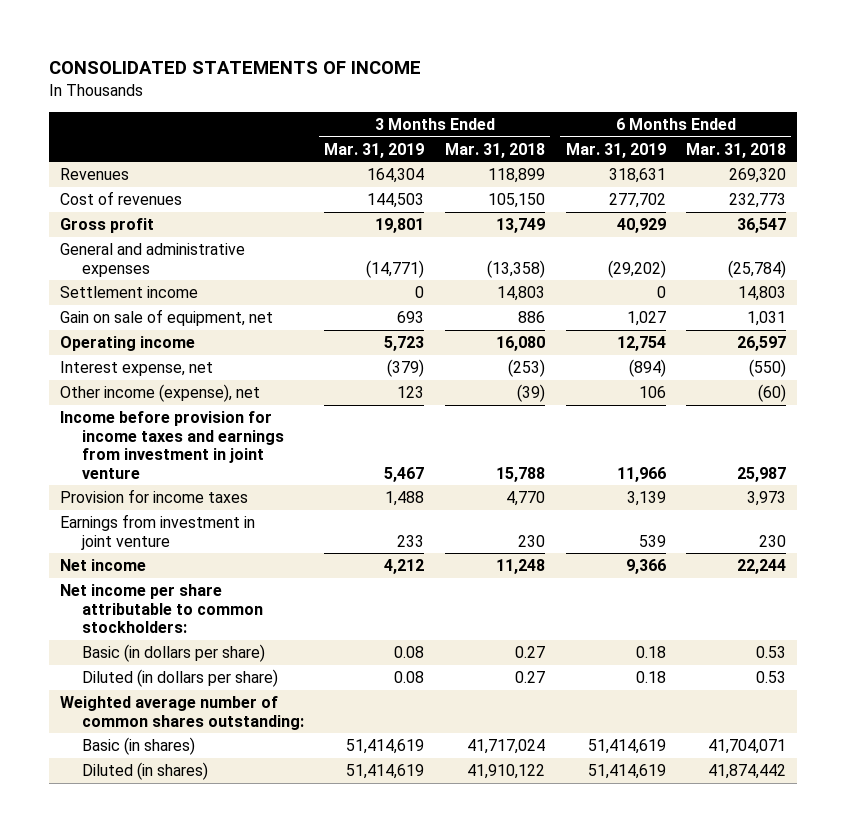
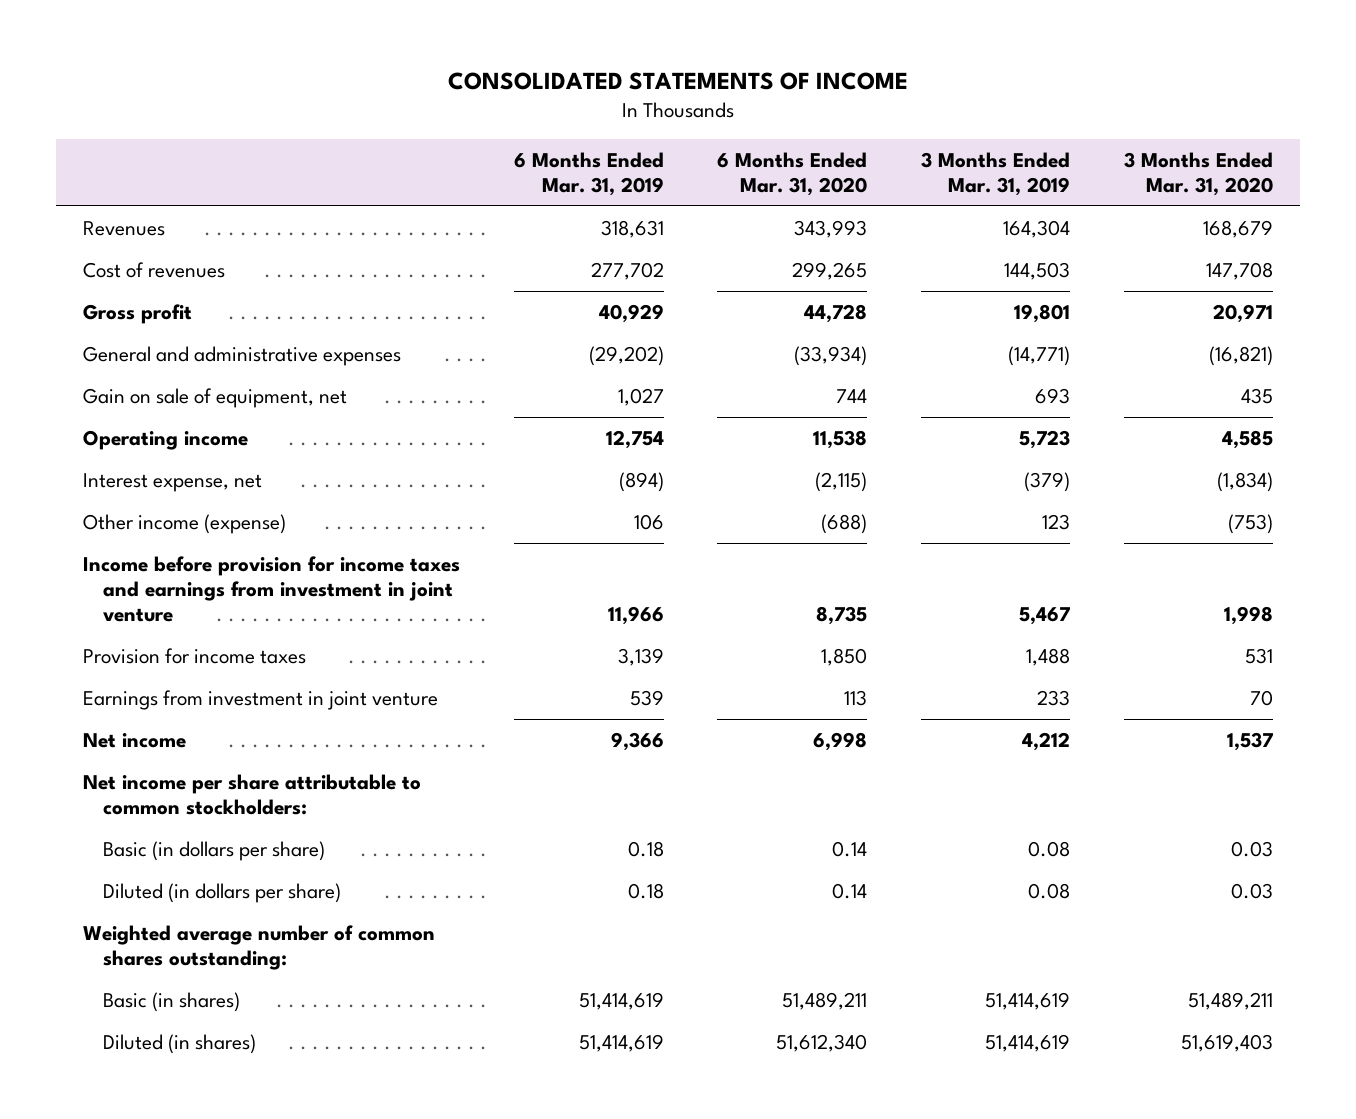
- | 3 Months Ended Mar. 31, 2019 | 3 Months Ended Mar. 31, 2018 | 6 Months Ended Mar. 31, 2019 | 6 Months Ended Mar. 31, 2018
+ | 6 Months Ended Mar. 31, 2019 | 6 Months Ended Mar. 31, 2020 | 3 Months Ended Mar. 31, 2019 | 3 Months Ended Mar. 31, 2020
- Settlement income | 0 | 14,803 | 0 | 14,803
- Other income (expense), net | 123 | (39) | 106 | (60)
+ Other income (expense) | 106 | (688) | 123 | (753)

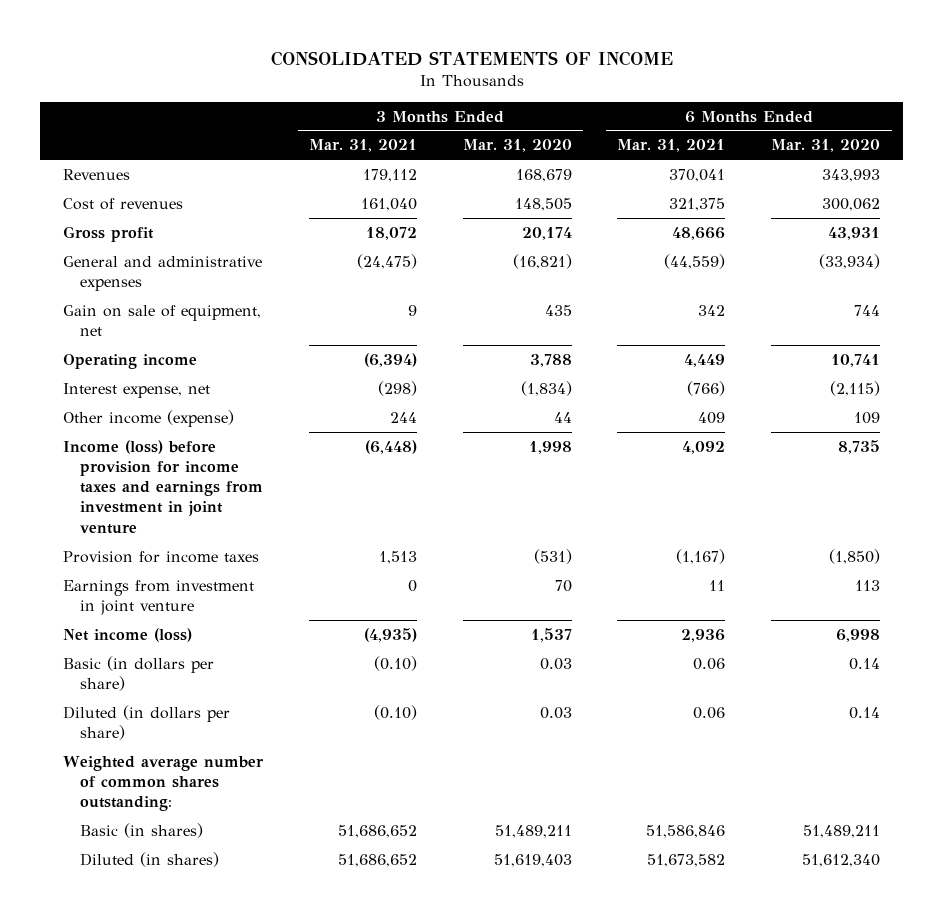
- | 6 Months Ended Mar. 31, 2019 | 6 Months Ended Mar. 31, 2020 | 3 Months Ended Mar. 31, 2019 | 3 Months Ended Mar. 31, 2020
+ | 3 Months Ended Mar. 31, 2021 | 3 Months Ended Mar. 31, 2020 | 6 Months Ended Mar. 31, 2021 | 6 Months Ended Mar. 31, 2020
- Cost of revenues | 277,702 | 299,265 | 144,503 | 147,708
- Gross profit | 40,929 | 44,728 | 19,801 | 20,971
+ Cost of revenues | 161,040 | 148,505 | 321,375 | 300,062
+ Gross profit | 18,072 | 20,174 | 48,666 | 43,931
- Operating income | 12,754 | 11,538 | 5,723 | 4,585
+ Operating income | (6,394) | 3,788 | 4,449 | 10,741
- Other income (expense) | 106 | (688) | 123 | (753)
- Income before provision for income taxes and earnings from investment in joint venture | 11,966 | 8,735 | 5,467 | 1,998
- Provision for income taxes | 3,139 | 1,850 | 1,488 | 531
+ Other income (expense) | 244 | 44 | 409 | 109
+ Income (loss) before provision for income taxes and earnings from investment in joint venture | (6,448) | 1,998 | 4,092 | 8,735
+ Provision for income taxes | 1,513 | (531) | (1,167) | (1,850)
- Net income | 9,366 | 6,998 | 4,212 | 1,537
- Net income per share attributable to common stockholders:
+ Net income (loss) | (4,935) | 1,537 | 2,936 | 6,998

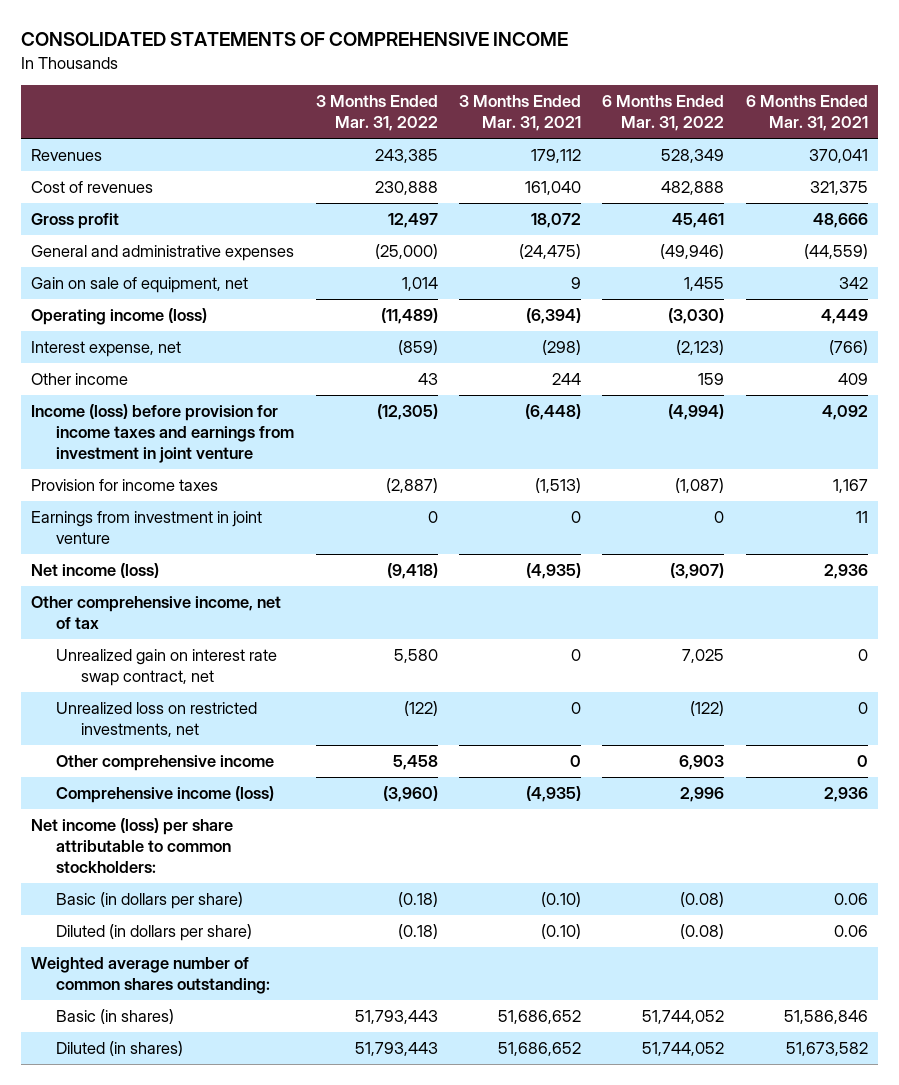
- CONSOLIDATED STATEMENTS OF INCOME
+ CONSOLIDATED STATEMENTS OF COMPREHENSIVE INCOME
- | 3 Months Ended Mar. 31, 2021 | 3 Months Ended Mar. 31, 2020 | 6 Months Ended Mar. 31, 2021 | 6 Months Ended Mar. 31, 2020
+ | 3 Months Ended Mar. 31, 2022 | 3 Months Ended Mar. 31, 2021 | 6 Months Ended Mar. 31, 2022 | 6 Months Ended Mar. 31, 2021
- Operating income | (6,394) | 3,788 | 4,449 | 10,741
+ Operating income (loss) | (11,489) | (6,394) | (3,030) | 4,449
- Other income (expense) | 244 | 44 | 409 | 109
+ Other income | 43 | 244 | 159 | 409
- Provision for income taxes | 1,513 | (531) | (1,167) | (1,850)
+ Provision for income taxes | (2,887) | (1,513) | (1,087) | 1,167
+ Other comprehensive income, net of tax
+ Unrealized gain on interest rate swap contract, net | 5,580 | 0 | 7,025 | 0
+ Unrealized loss on restricted investments, net | (122) | 0 | (122) | 0
+ Other comprehensive income | 5,458 | 0 | 6,903 | 0
+ Comprehensive income (loss) | (3,960) | (4,935) | 2,996 | 2,936
+ Net income (loss) per share attributable to common stockholders:

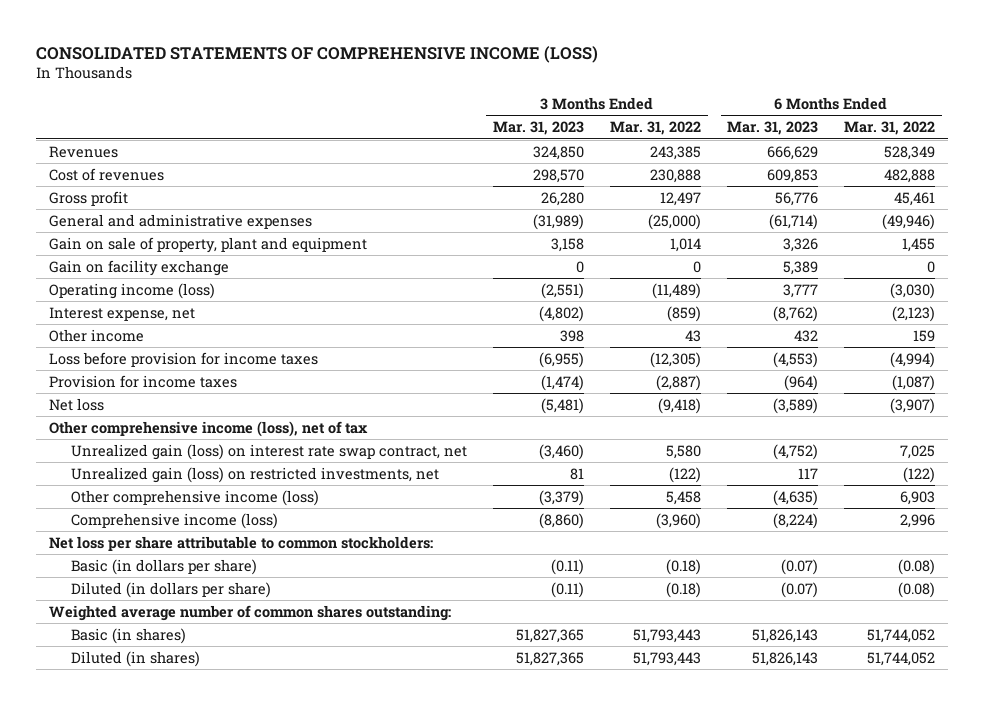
- CONSOLIDATED STATEMENTS OF COMPREHENSIVE INCOME
+ CONSOLIDATED STATEMENTS OF COMPREHENSIVE INCOME (LOSS)
- | 3 Months Ended Mar. 31, 2022 | 3 Months Ended Mar. 31, 2021 | 6 Months Ended Mar. 31, 2022 | 6 Months Ended Mar. 31, 2021
+ | 3 Months Ended Mar. 31, 2023 | 3 Months Ended Mar. 31, 2022 | 6 Months Ended Mar. 31, 2023 | 6 Months Ended Mar. 31, 2022
- Gain on sale of equipment, net | 1,014 | 9 | 1,455 | 342
+ Gain on sale of property, plant and equipment | 3,158 | 1,014 | 3,326 | 1,455
+ Gain on facility exchange | 0 | 0 | 5,389 | 0
- Income (loss) before provision for income taxes and earnings from investment in joint venture | (12,305) | (6,448) | (4,994) | 4,092
+ Loss before provision for income taxes | (6,955) | (12,305) | (4,553) | (4,994)
- Earnings from investment in joint venture | 0 | 0 | 0 | 11
- Net income (loss) | (9,418) | (4,935) | (3,907) | 2,936
- Other comprehensive income, net of tax
- Unrealized gain on interest rate swap contract, net | 5,580 | 0 | 7,025 | 0
- Unrealized loss on restricted investments, net | (122) | 0 | (122) | 0
- Other comprehensive income | 5,458 | 0 | 6,903 | 0
+ Net loss | (5,481) | (9,418) | (3,589) | (3,907)
+ Other comprehensive income (loss), net of tax
+ Unrealized gain (loss) on interest rate swap contract, net | (3,460) | 5,580 | (4,752) | 7,025
+ Unrealized gain (loss) on restricted investments, net | 81 | (122) | 117 | (122)
+ Other comprehensive income (loss) | (3,379) | 5,458 | (4,635) | 6,903
- Net income (loss) per share attributable to common stockholders:
+ Net loss per share attributable to common stockholders:

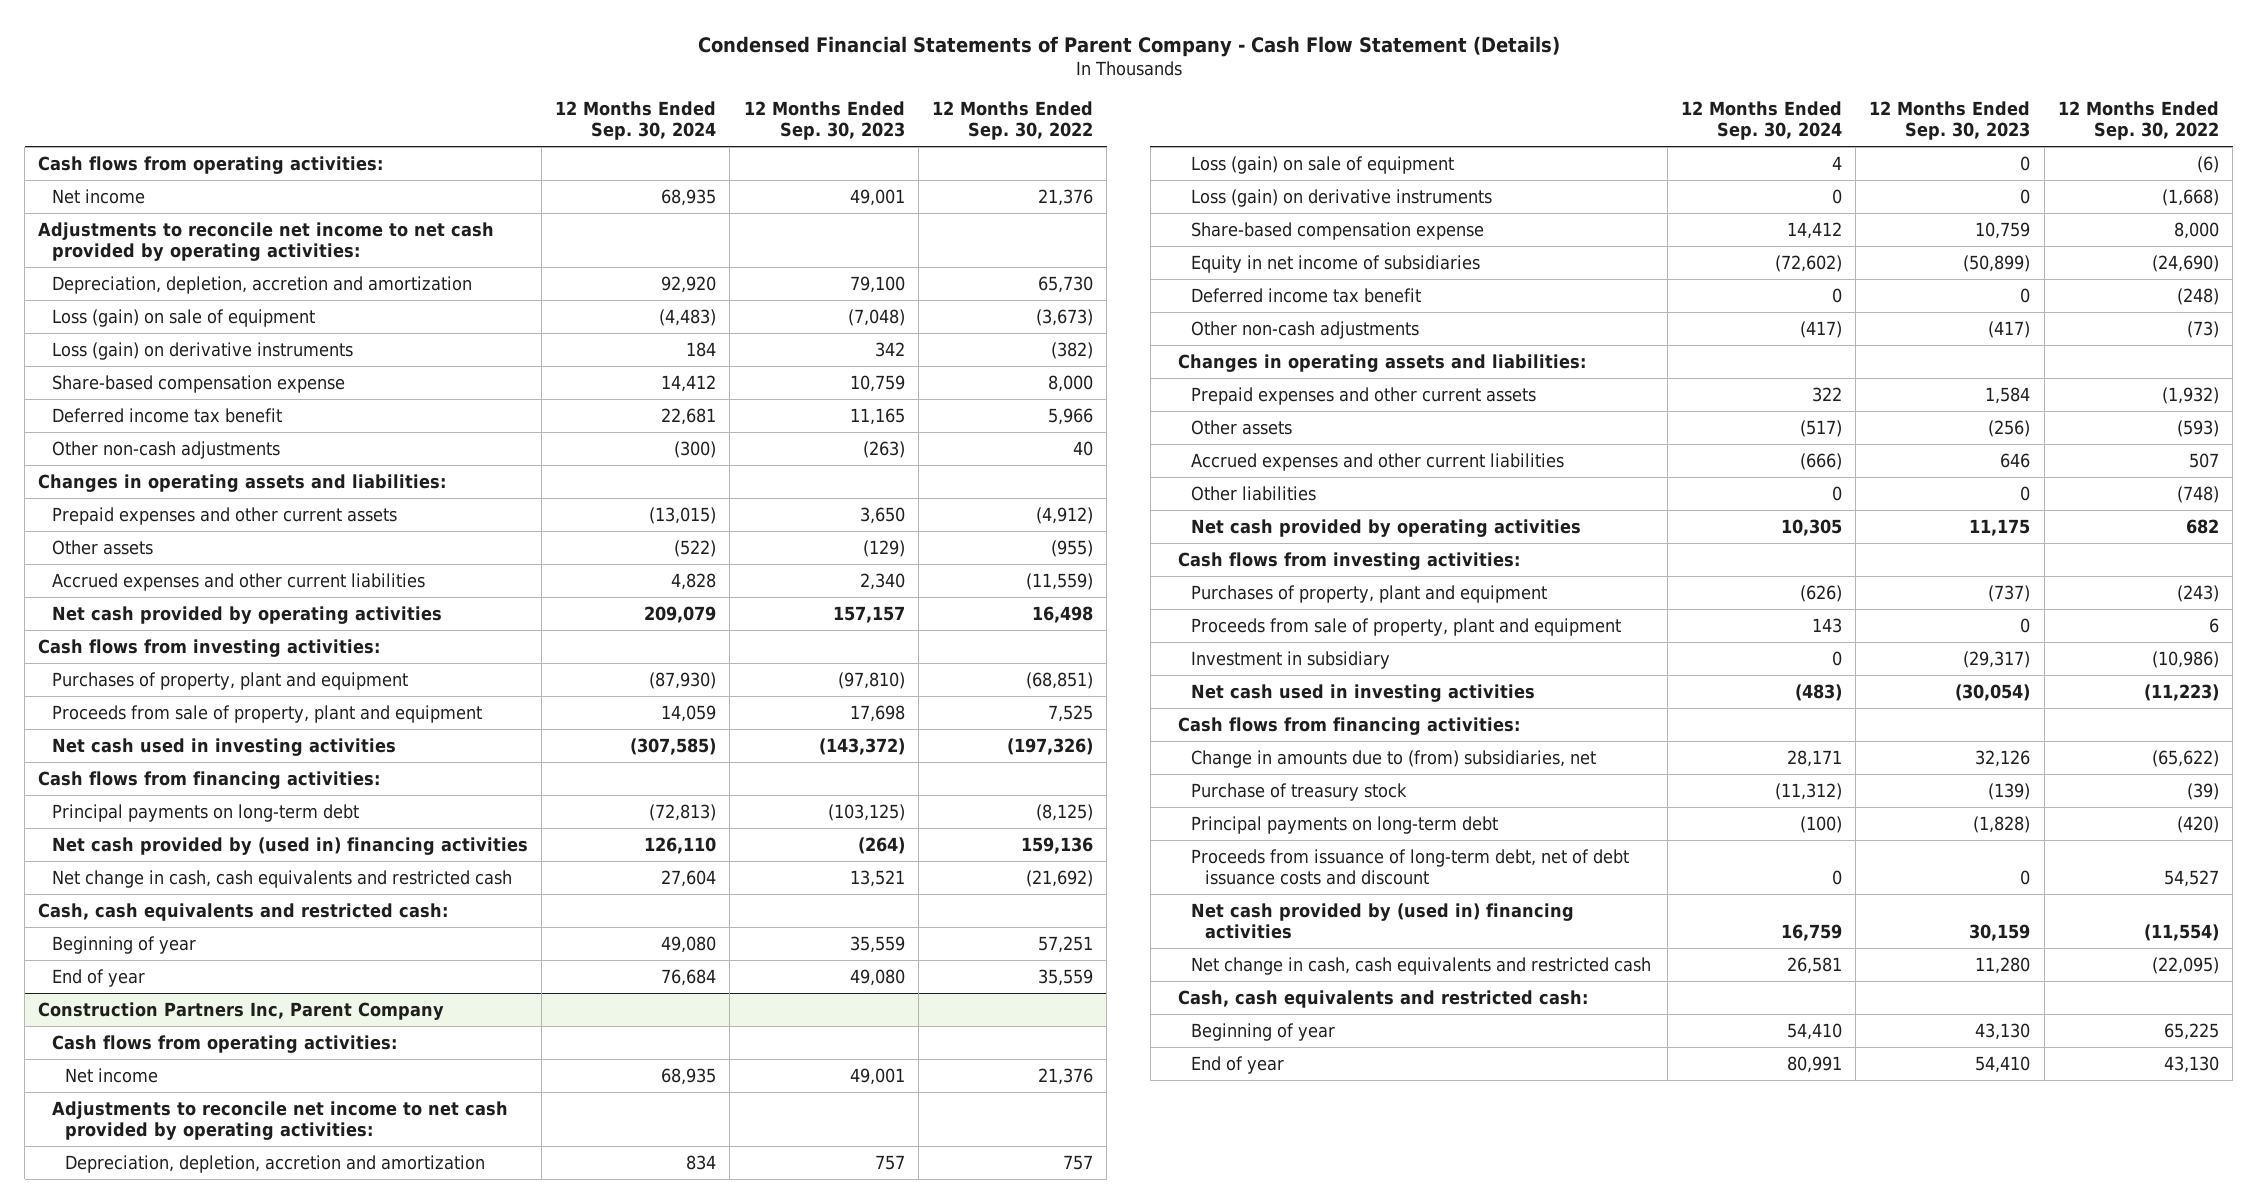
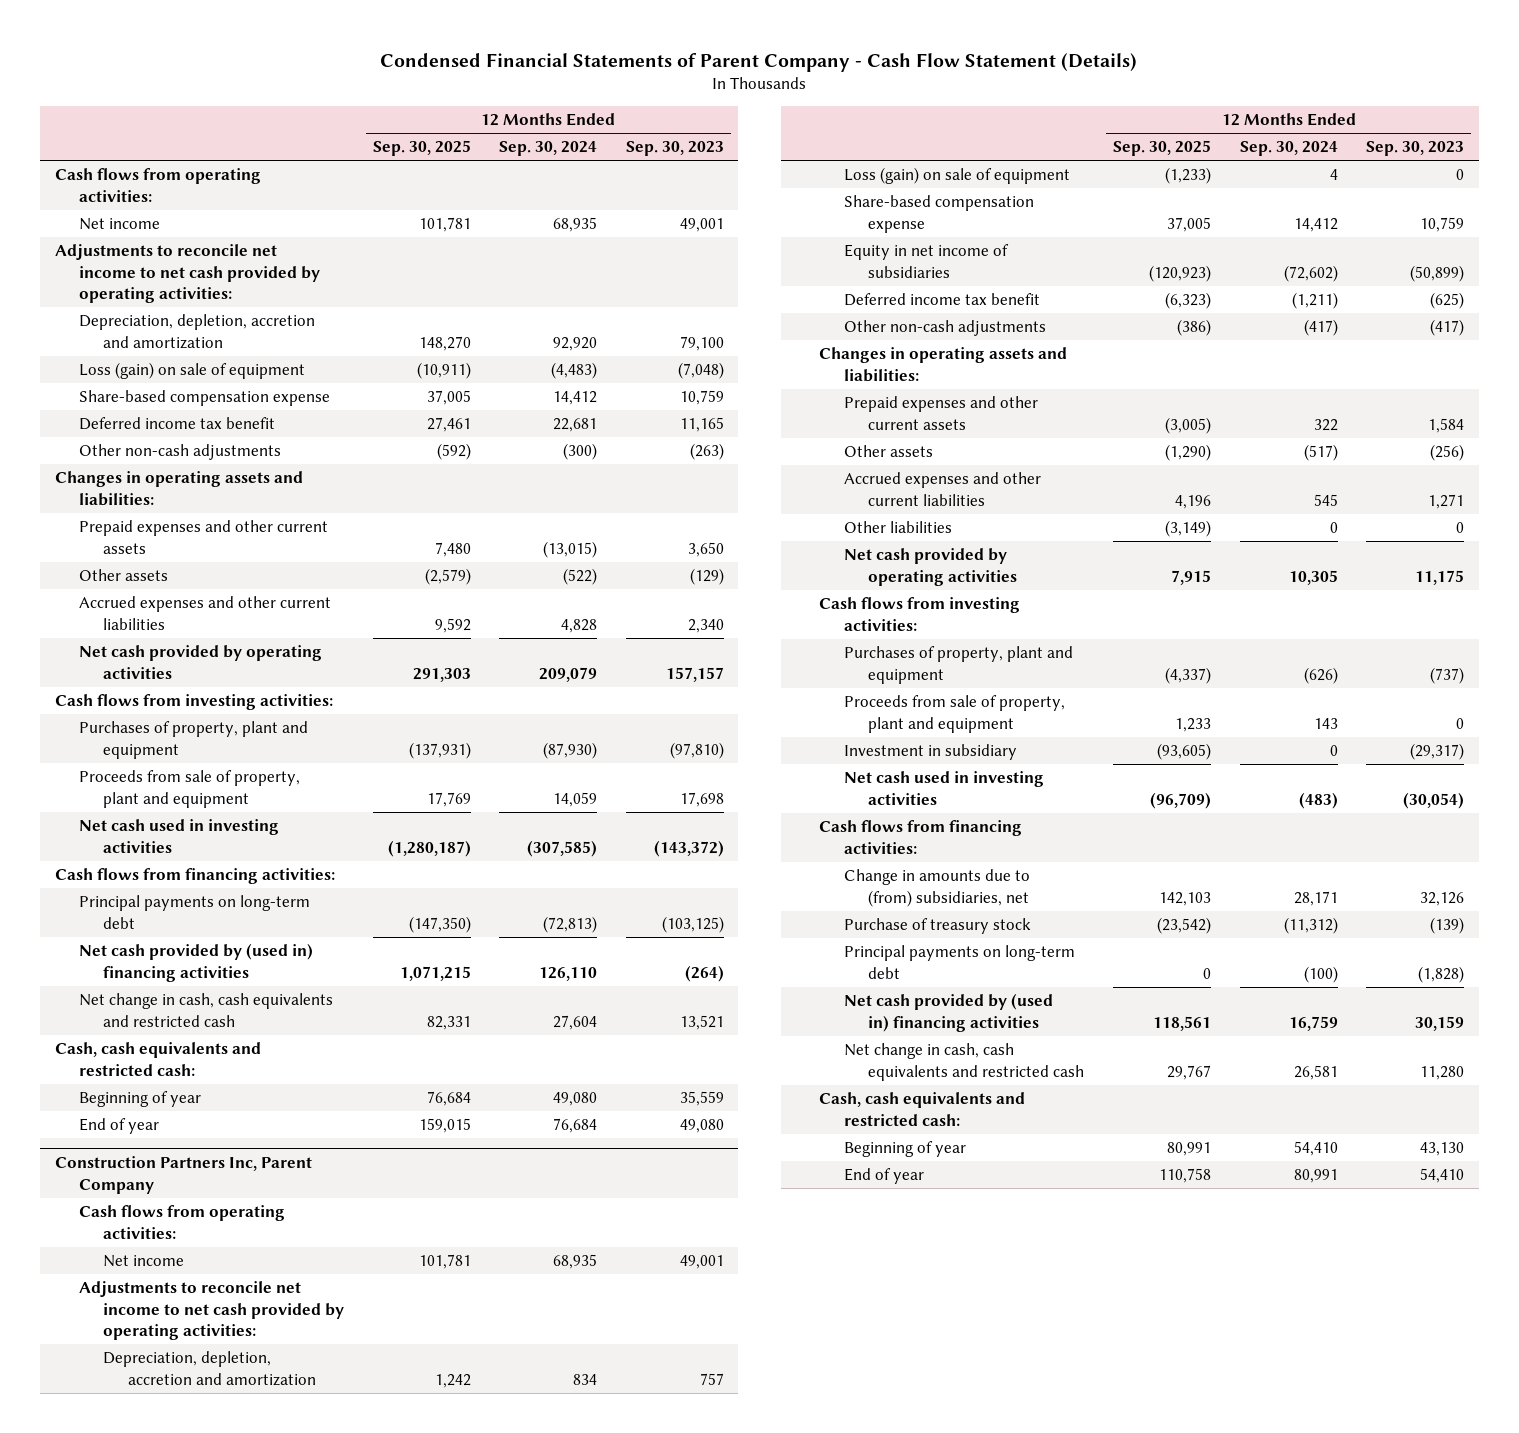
- | 12 Months Ended Sep. 30, 2024 | 12 Months Ended Sep. 30, 2023 | 12 Months Ended Sep. 30, 2022
+ | 12 Months Ended Sep. 30, 2025 | 12 Months Ended Sep. 30, 2024 | 12 Months Ended Sep. 30, 2023
- Loss (gain) on derivative instruments | 184 | 342 | (382)
@ Construction Partners Inc, Parent Company
- Loss (gain) on derivative instruments | 0 | 0 | (1,668)
- Deferred income tax benefit | 0 | 0 | (248)
+ Deferred income tax benefit | (6,323) | (1,211) | (625)
- Accrued expenses and other current liabilities | (666) | 646 | 507
+ Accrued expenses and other current liabilities | 4,196 | 545 | 1,271
- Proceeds from issuance of long-term debt, net of debt issuance costs and discount | 0 | 0 | 54,527

